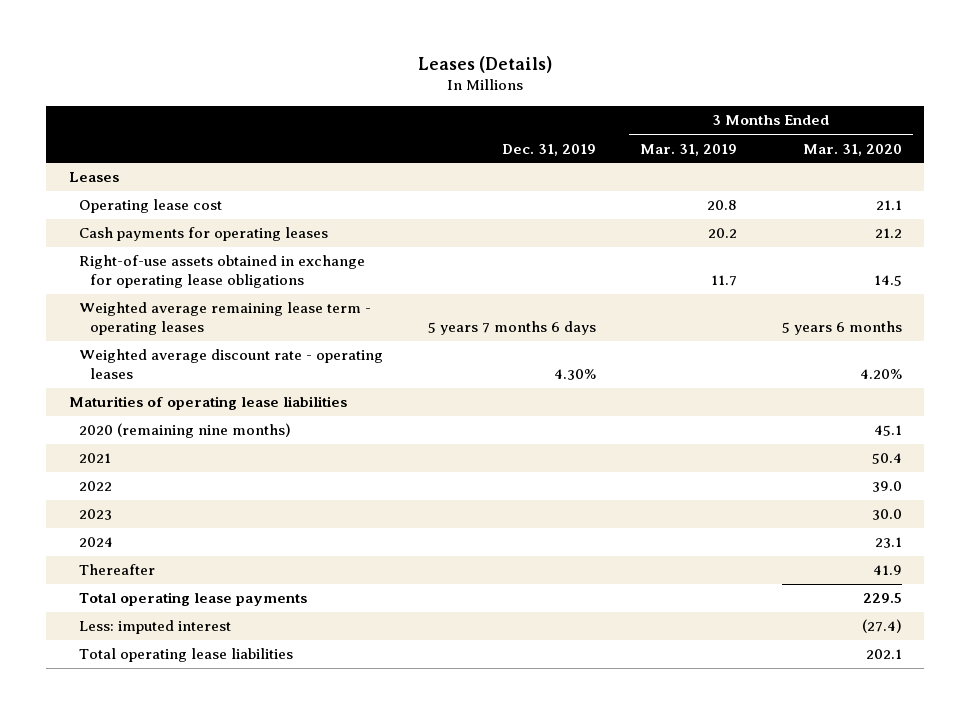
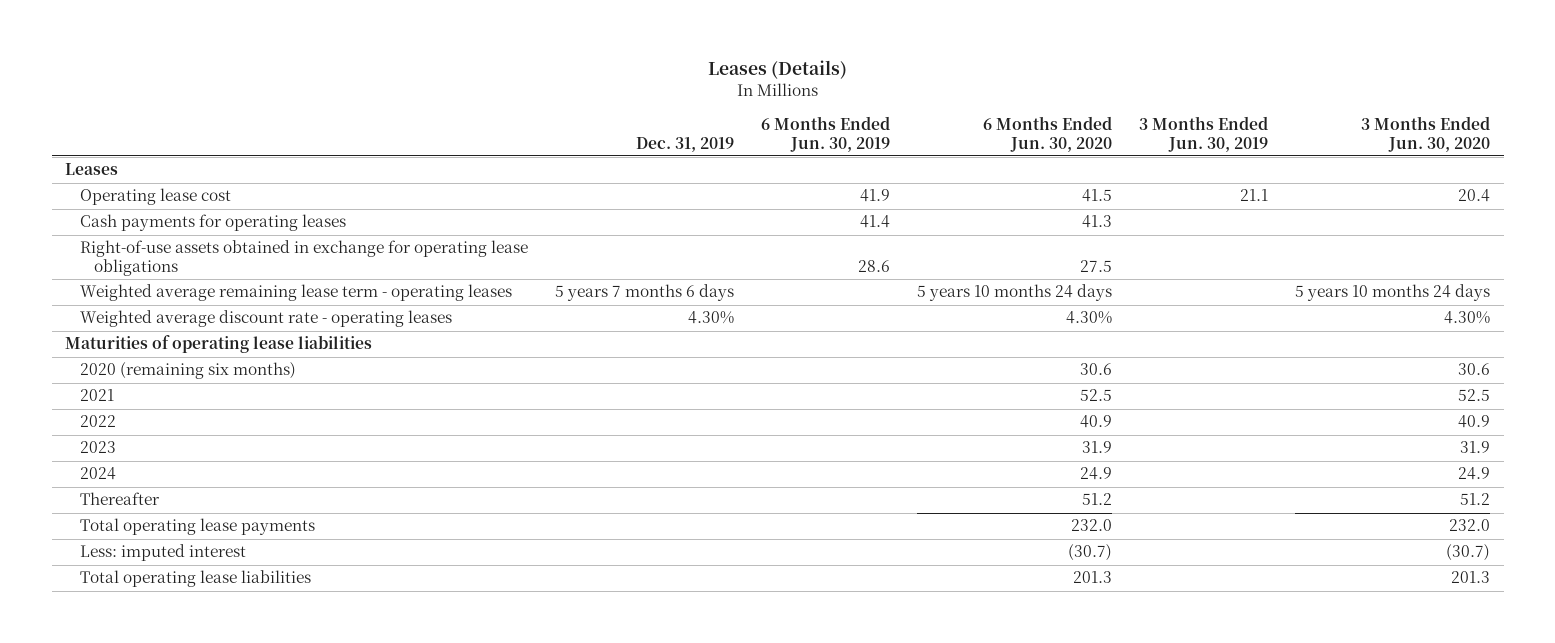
- | Dec. 31, 2019 | 3 Months Ended Mar. 31, 2019 | 3 Months Ended Mar. 31, 2020
+ | Dec. 31, 2019 | 6 Months Ended Jun. 30, 2019 | 6 Months Ended Jun. 30, 2020 | 3 Months Ended Jun. 30, 2019 | 3 Months Ended Jun. 30, 2020
- 2020 (remaining nine months) | | | 45.1
+ 2020 (remaining six months) | | | 30.6 | | 30.6

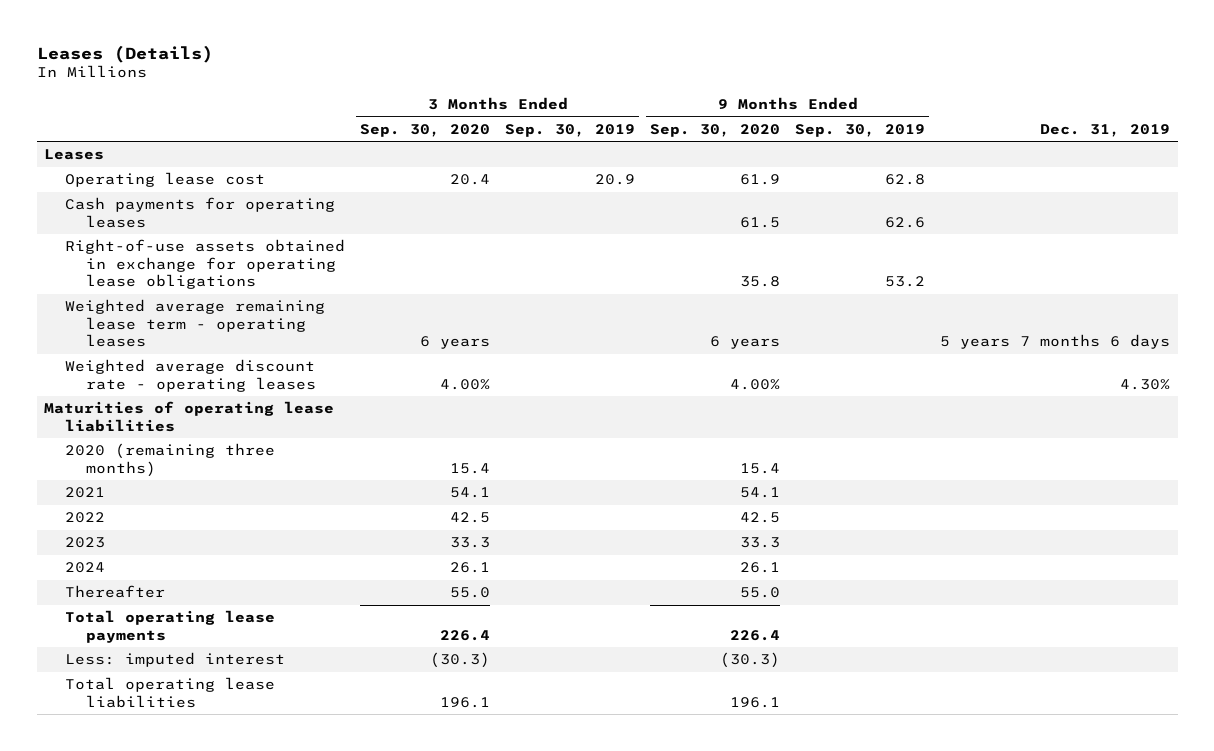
- | Dec. 31, 2019 | 6 Months Ended Jun. 30, 2019 | 6 Months Ended Jun. 30, 2020 | 3 Months Ended Jun. 30, 2019 | 3 Months Ended Jun. 30, 2020
+ | 3 Months Ended Sep. 30, 2020 | 3 Months Ended Sep. 30, 2019 | 9 Months Ended Sep. 30, 2020 | 9 Months Ended Sep. 30, 2019 | Dec. 31, 2019
- 2020 (remaining six months) | | | 30.6 | | 30.6
+ 2020 (remaining three months) | 15.4 | | 15.4 | |

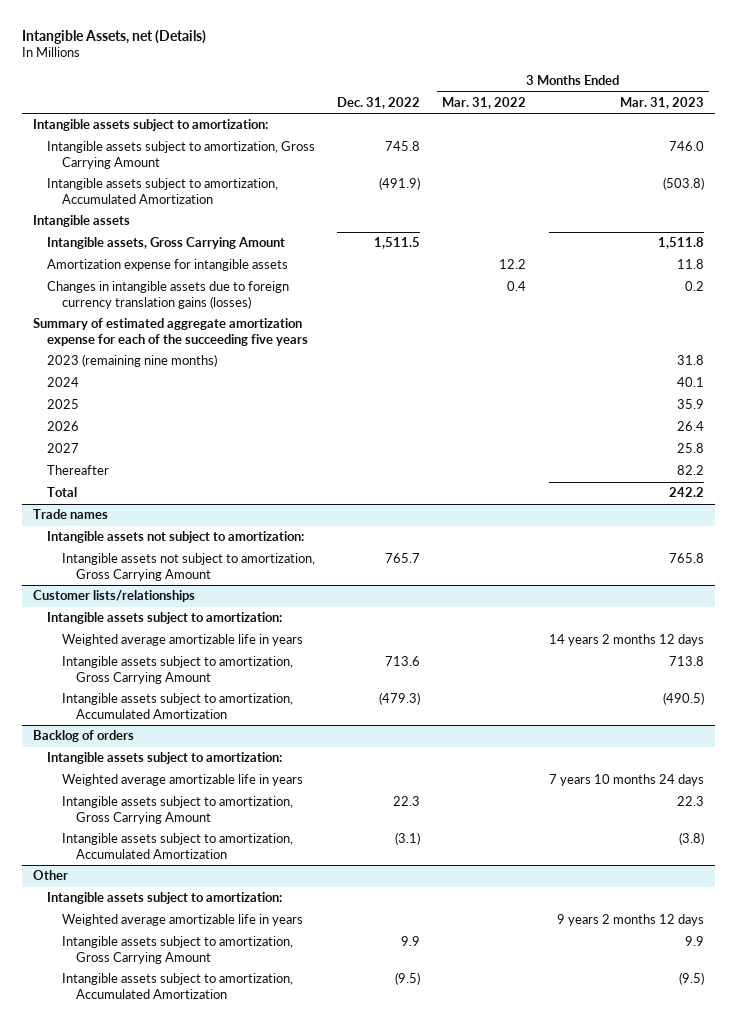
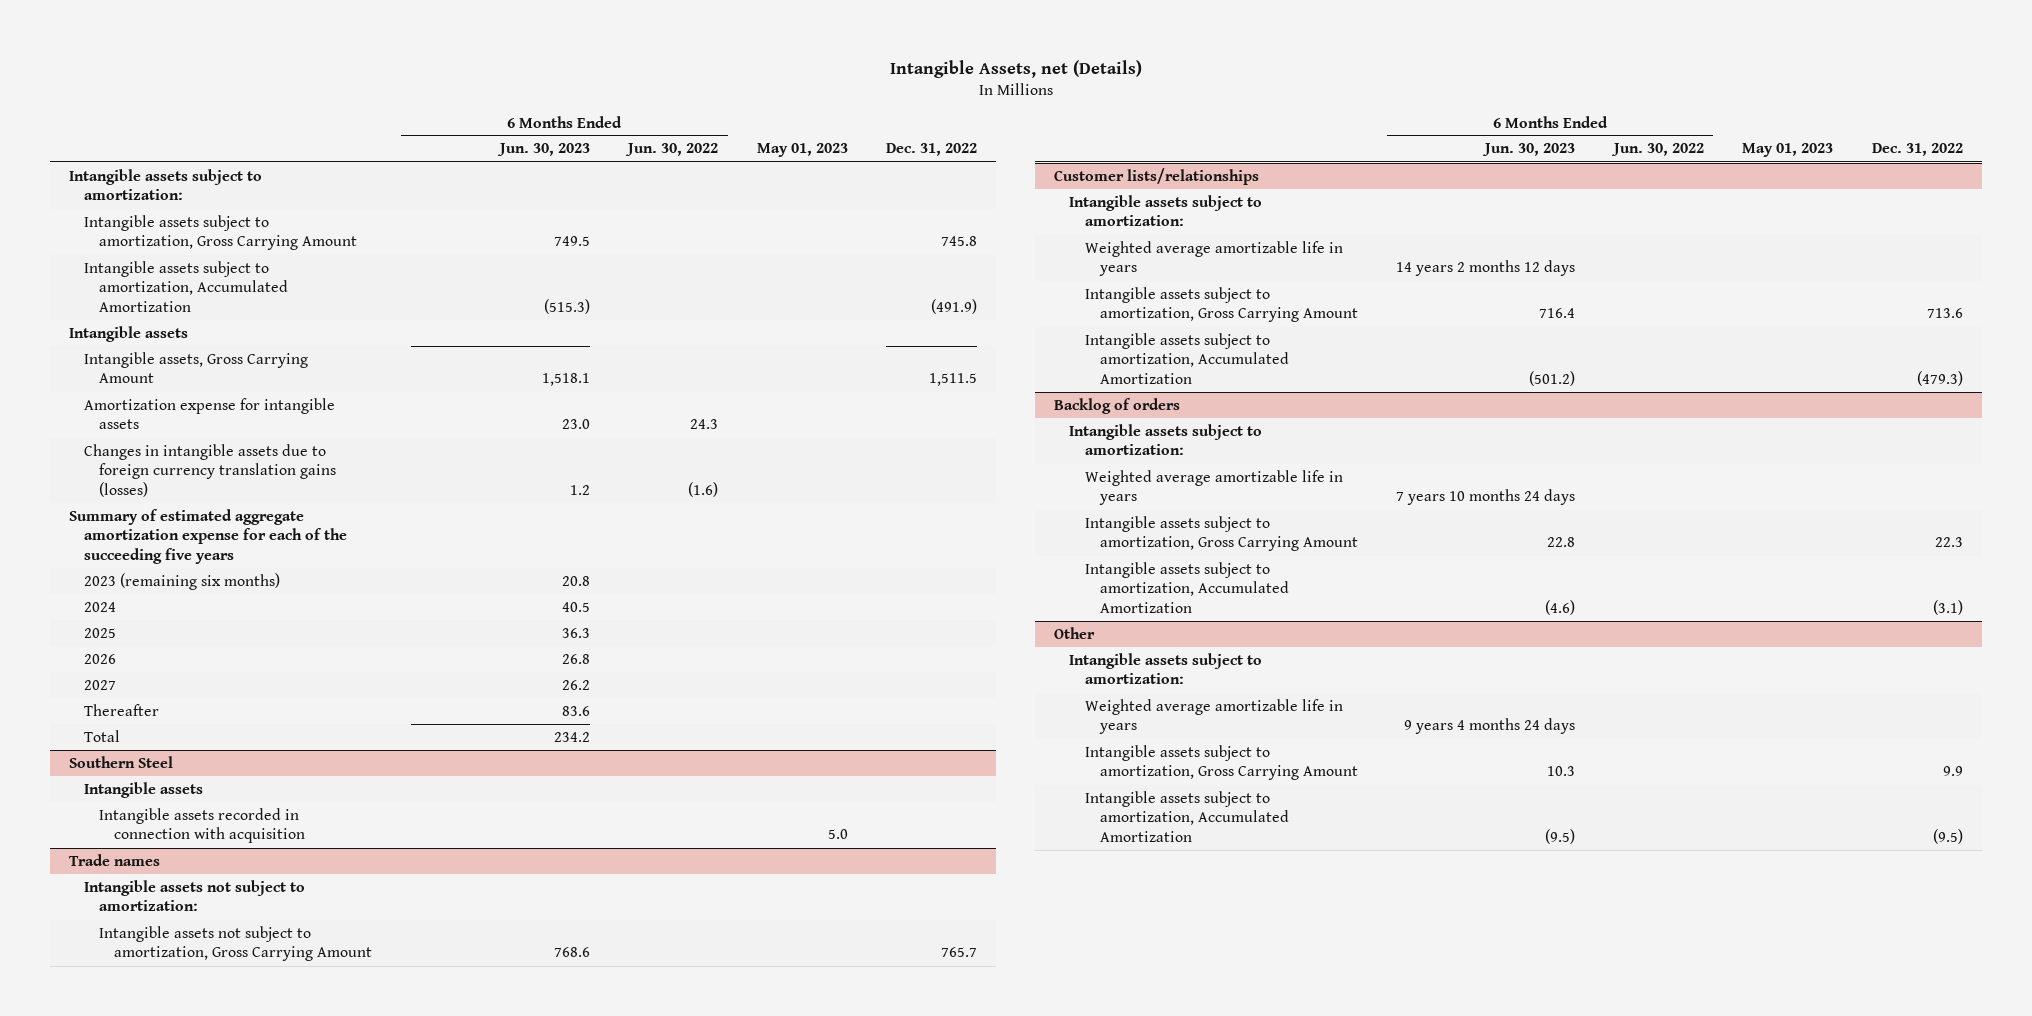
- | Dec. 31, 2022 | 3 Months Ended Mar. 31, 2022 | 3 Months Ended Mar. 31, 2023
+ | 6 Months Ended Jun. 30, 2023 | 6 Months Ended Jun. 30, 2022 | May 01, 2023 | Dec. 31, 2022
- 2023 (remaining nine months) | | | 31.8
+ 2023 (remaining six months) | 20.8 | | |
+ Southern Steel
+ Intangible assets
+ Intangible assets recorded in connection with acquisition | | | 5.0 |

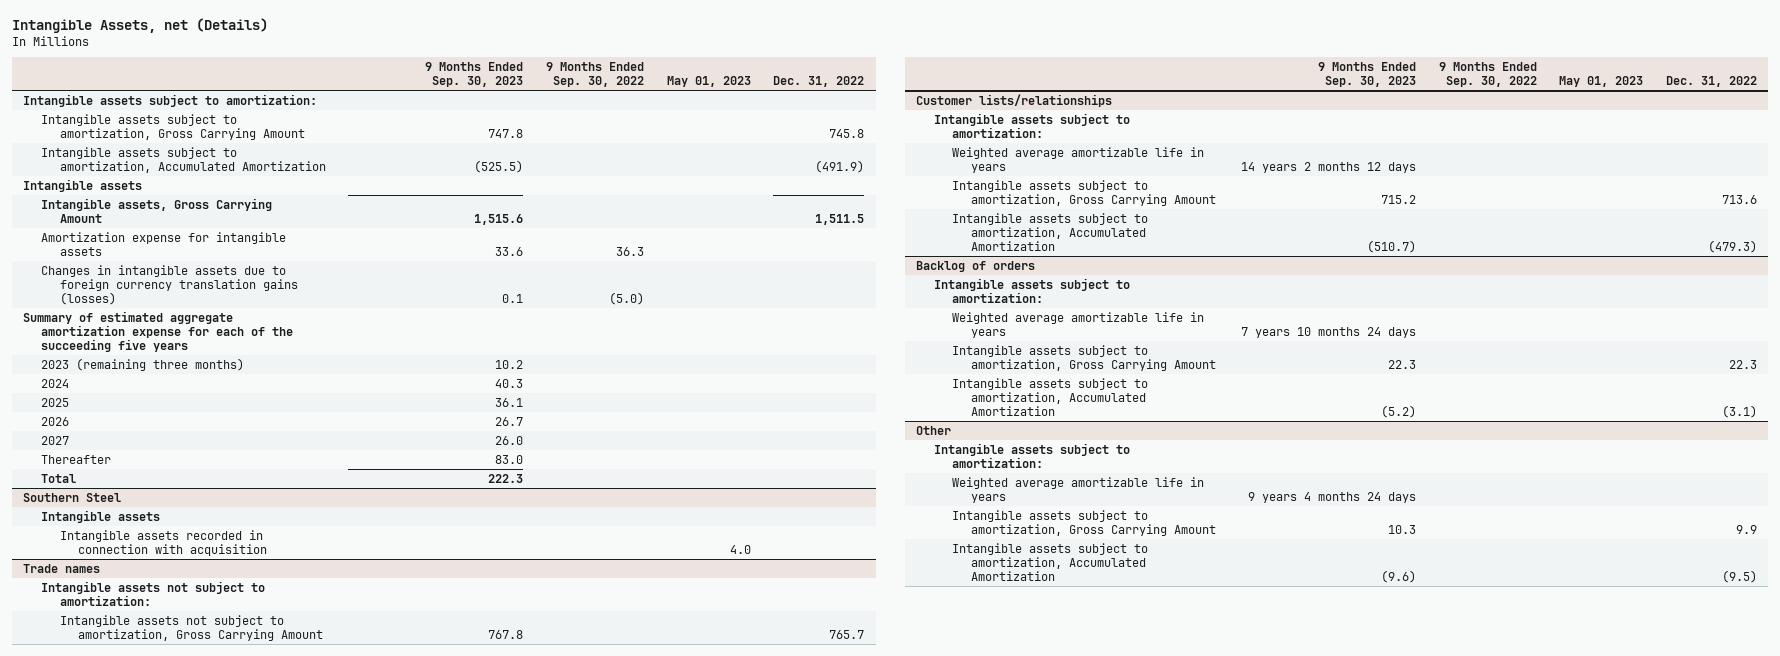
- | 6 Months Ended Jun. 30, 2023 | 6 Months Ended Jun. 30, 2022 | May 01, 2023 | Dec. 31, 2022
+ | 9 Months Ended Sep. 30, 2023 | 9 Months Ended Sep. 30, 2022 | May 01, 2023 | Dec. 31, 2022
- 2023 (remaining six months) | 20.8 | | |
+ 2023 (remaining three months) | 10.2 | | |
@ Southern Steel
- Intangible assets recorded in connection with acquisition | | | 5.0 |
+ Intangible assets recorded in connection with acquisition | | | 4.0 |

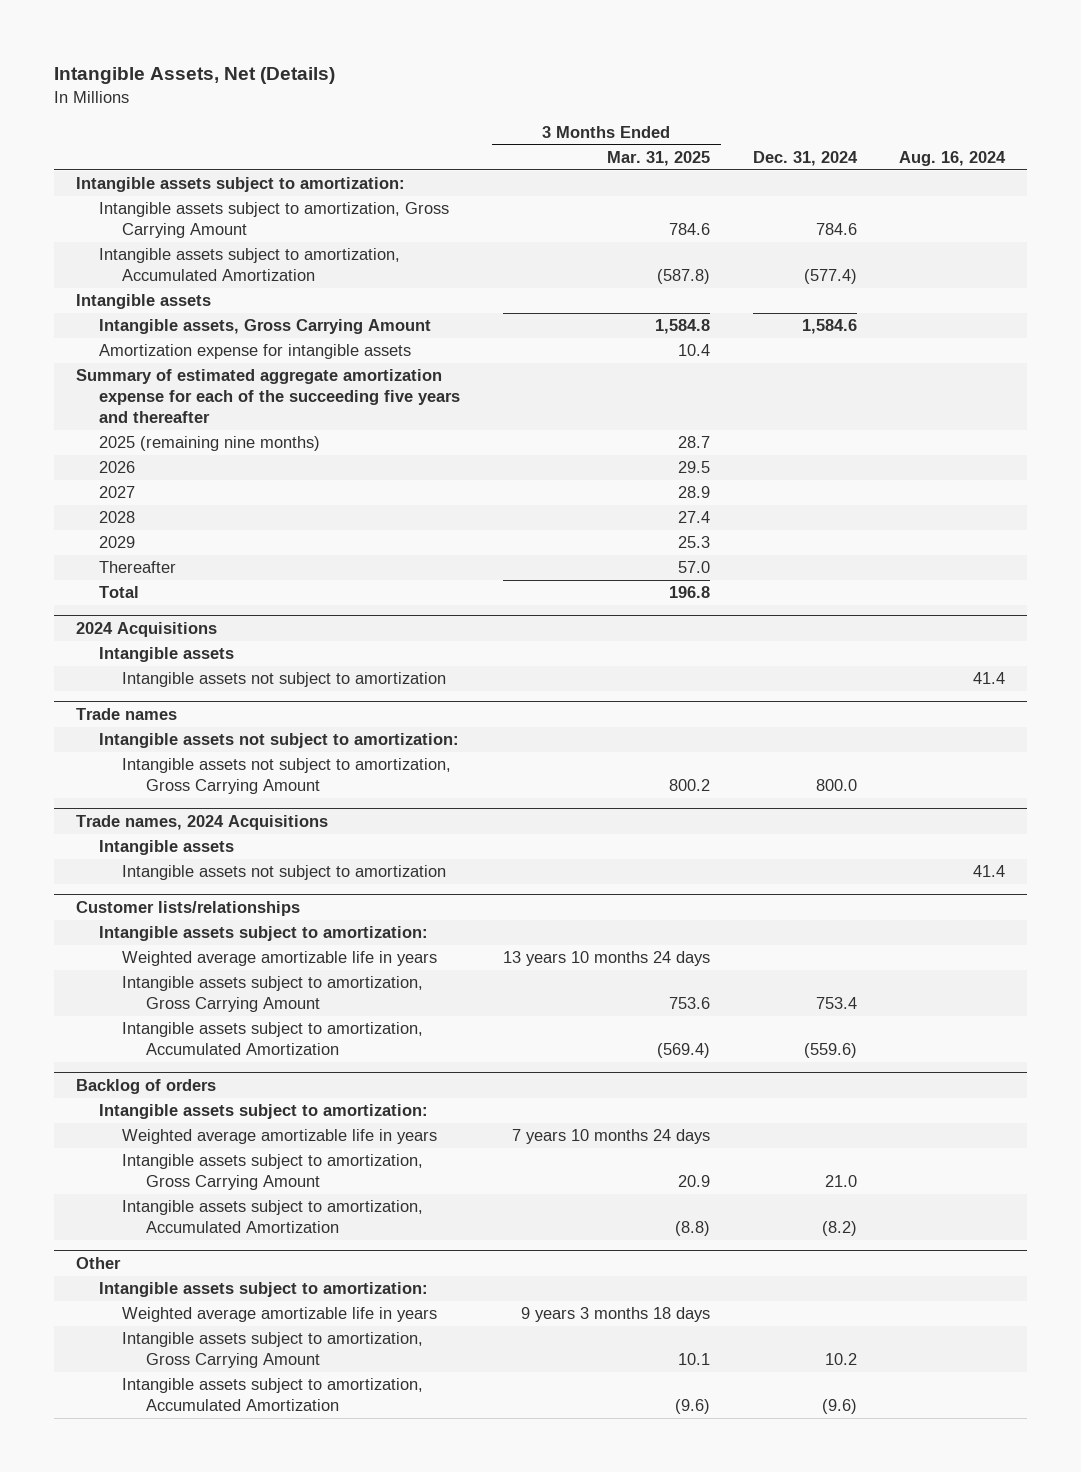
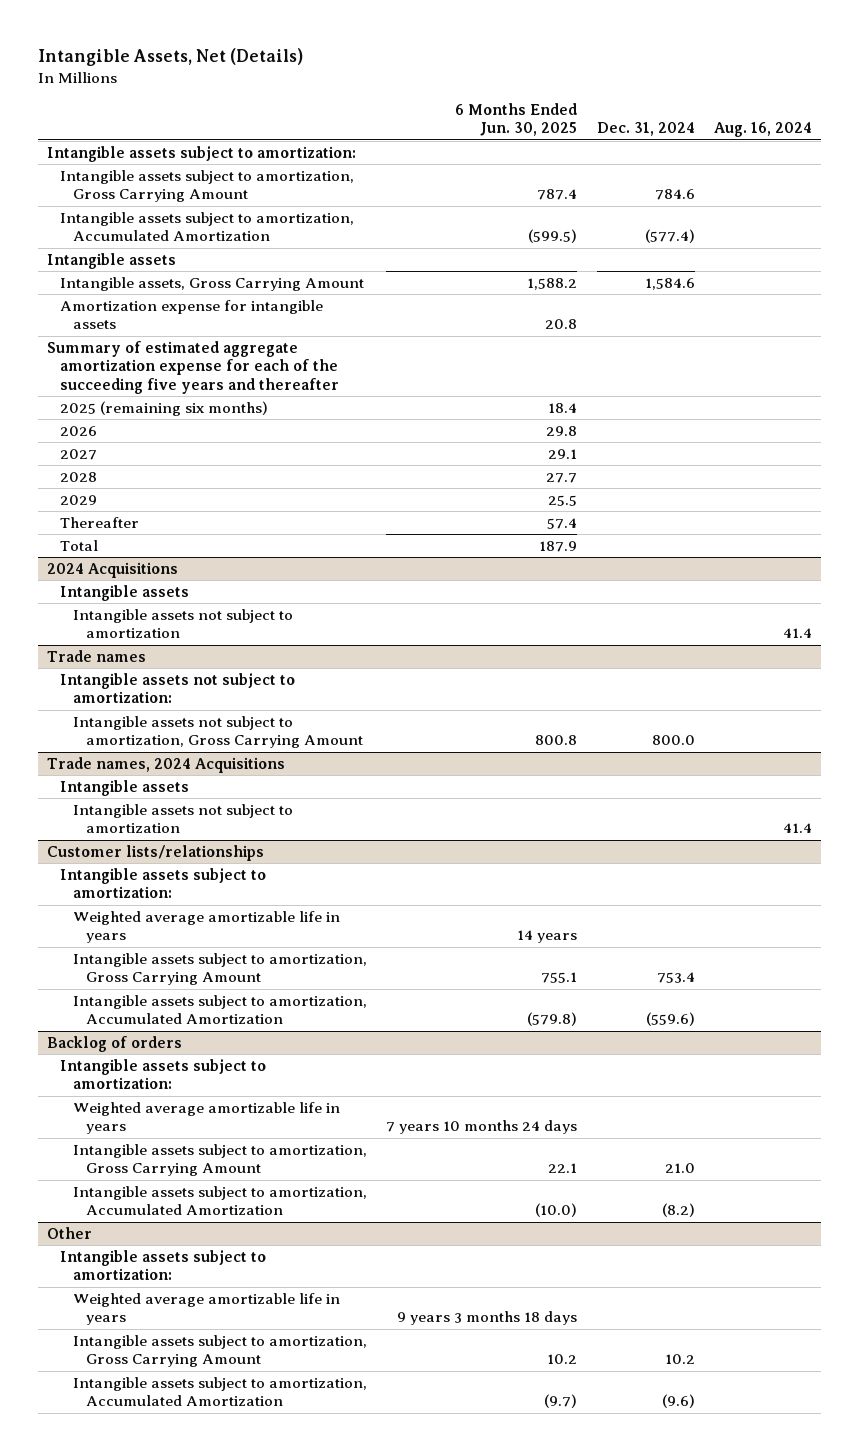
- | 3 Months Ended Mar. 31, 2025 | Dec. 31, 2024 | Aug. 16, 2024
+ | 6 Months Ended Jun. 30, 2025 | Dec. 31, 2024 | Aug. 16, 2024
- 2025 (remaining nine months) | 28.7 | |
+ 2025 (remaining six months) | 18.4 | |

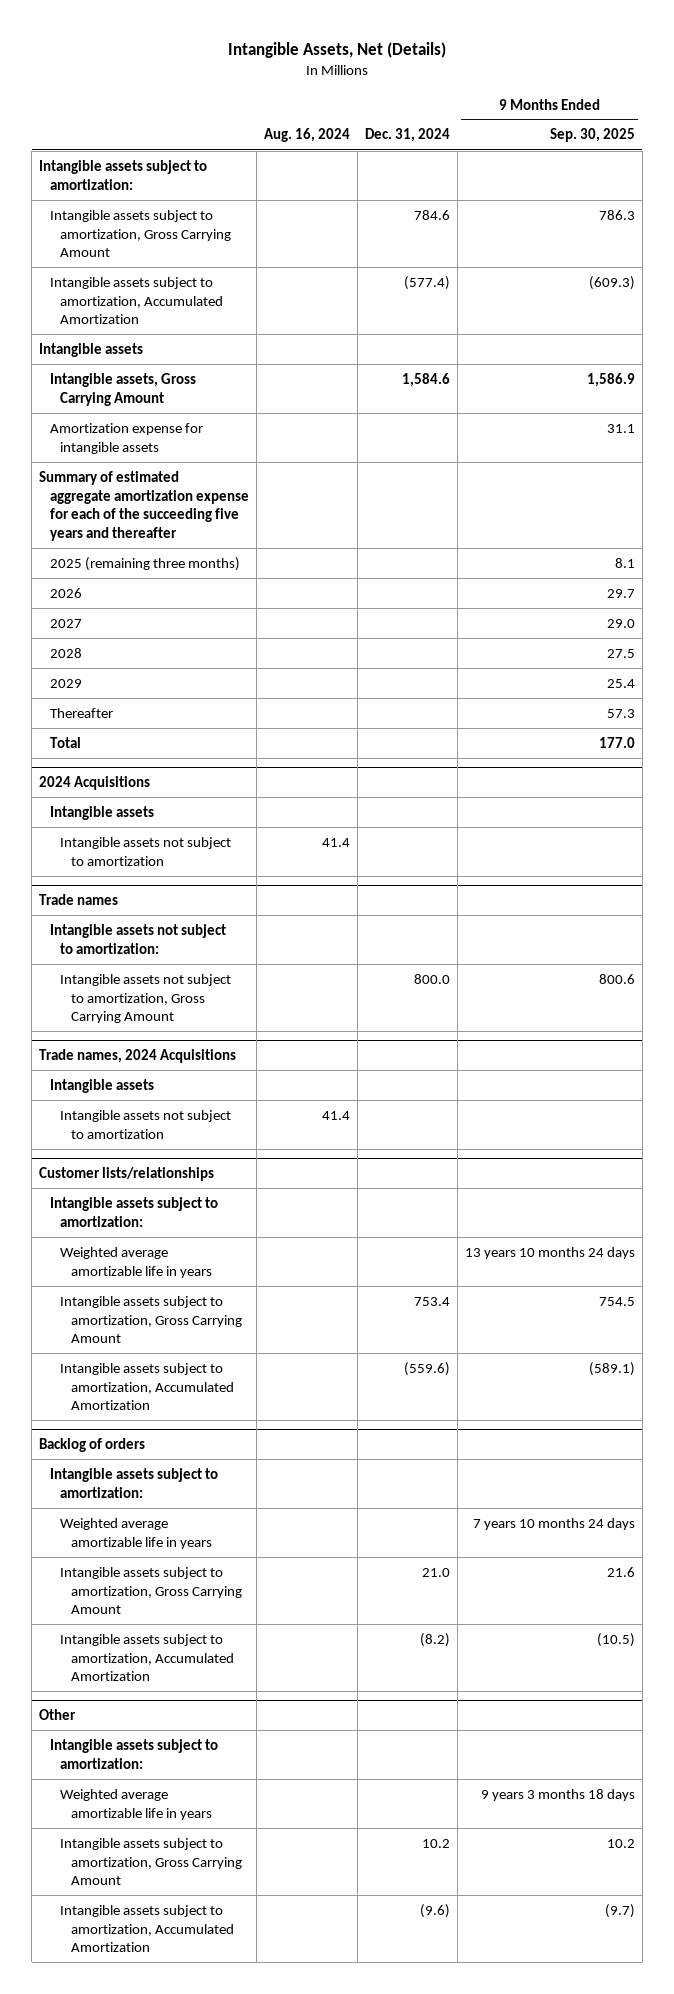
- | 6 Months Ended Jun. 30, 2025 | Dec. 31, 2024 | Aug. 16, 2024
+ | Aug. 16, 2024 | Dec. 31, 2024 | 9 Months Ended Sep. 30, 2025
- 2025 (remaining six months) | 18.4 | |
+ 2025 (remaining three months) | | | 8.1

